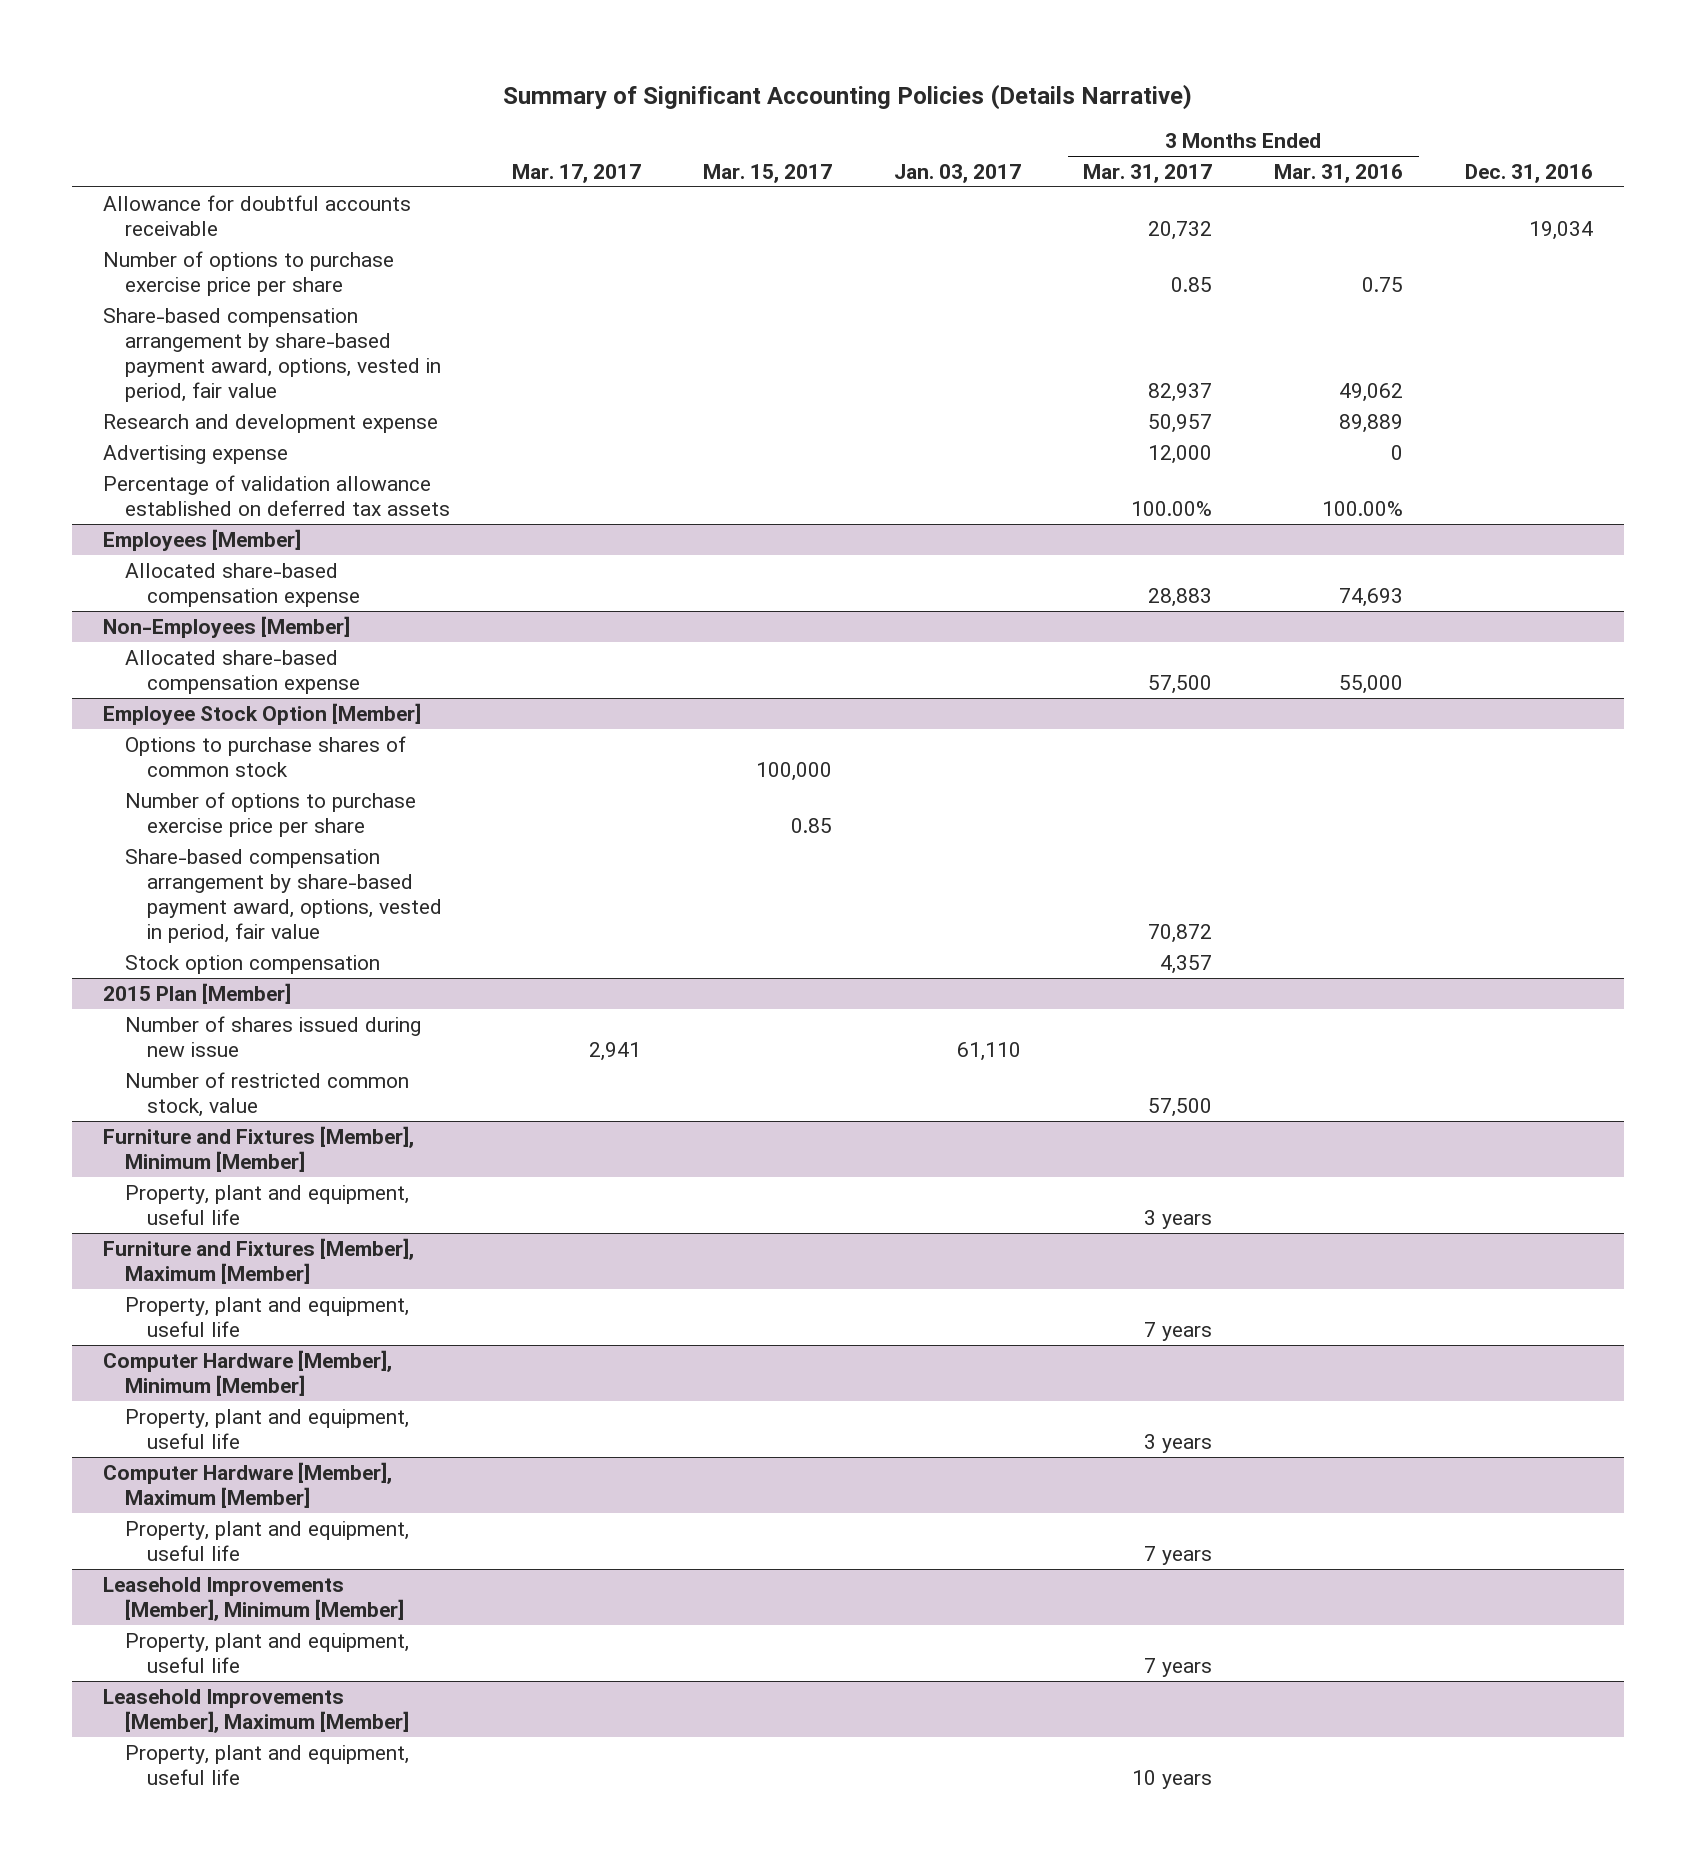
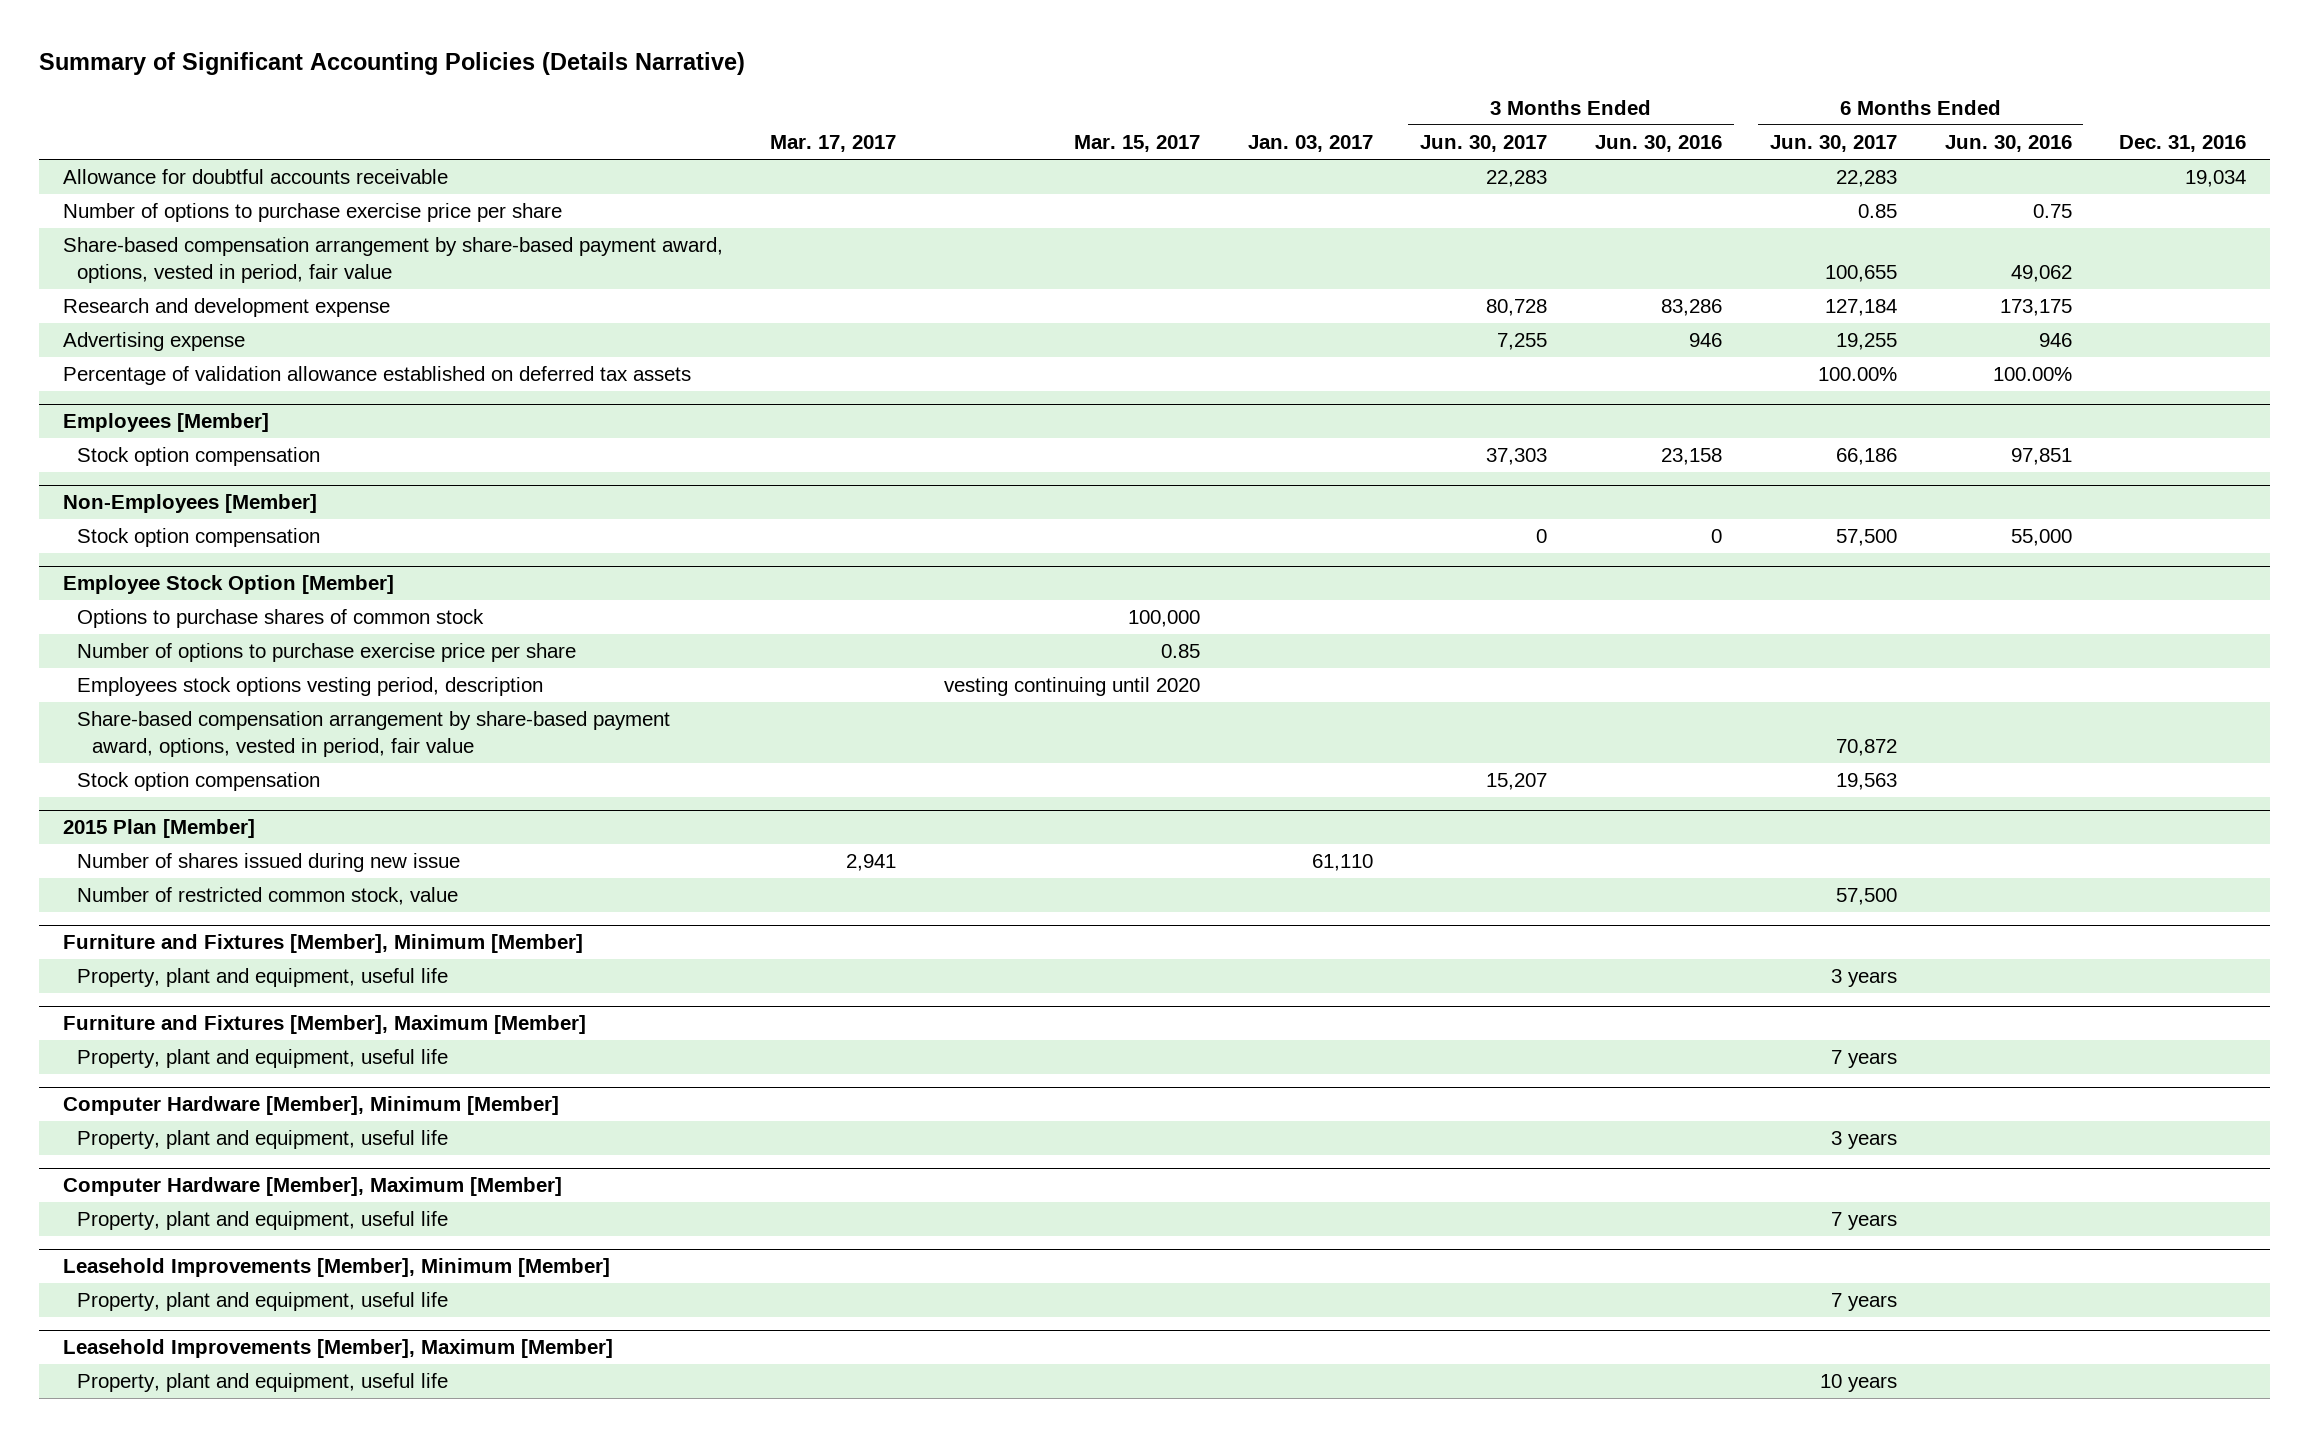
- | Mar. 17, 2017 | Mar. 15, 2017 | Jan. 03, 2017 | 3 Months Ended Mar. 31, 2017 | 3 Months Ended Mar. 31, 2016 | Dec. 31, 2016
+ | Mar. 17, 2017 | Mar. 15, 2017 | Jan. 03, 2017 | 3 Months Ended Jun. 30, 2017 | 3 Months Ended Jun. 30, 2016 | 6 Months Ended Jun. 30, 2017 | 6 Months Ended Jun. 30, 2016 | Dec. 31, 2016
@ Employees [Member]
- Allocated share-based compensation expense | | | | 28,883 | 74,693 |
+ Stock option compensation | | | | 37,303 | 23,158 | 66,186 | 97,851 |
@ Non-Employees [Member]
- Allocated share-based compensation expense | | | | 57,500 | 55,000 |
+ Stock option compensation | | | | 0 | 0 | 57,500 | 55,000 |
@ Employee Stock Option [Member]
+ Employees stock options vesting period, description | | vesting continuing until 2020 | | | | | |

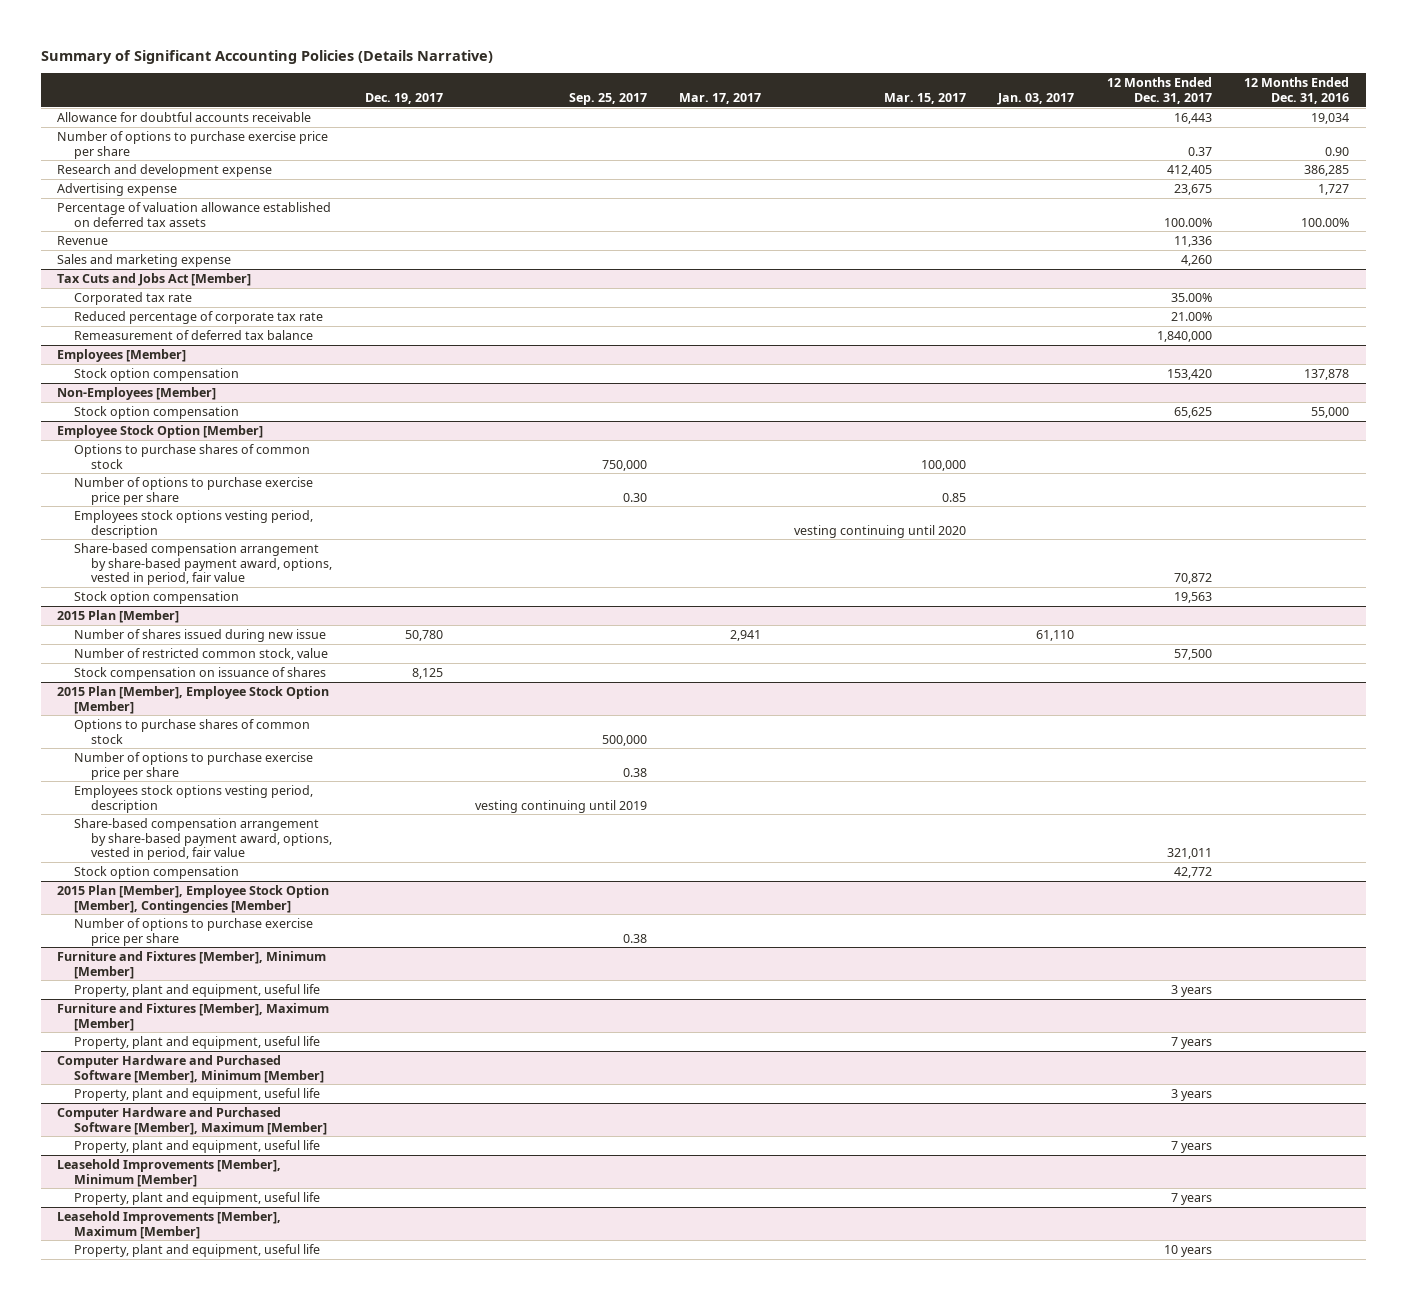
- | Mar. 17, 2017 | Mar. 15, 2017 | Jan. 03, 2017 | 3 Months Ended Jun. 30, 2017 | 3 Months Ended Jun. 30, 2016 | 6 Months Ended Jun. 30, 2017 | 6 Months Ended Jun. 30, 2016 | Dec. 31, 2016
+ | Dec. 19, 2017 | Sep. 25, 2017 | Mar. 17, 2017 | Mar. 15, 2017 | Jan. 03, 2017 | 12 Months Ended Dec. 31, 2017 | 12 Months Ended Dec. 31, 2016
- Share-based compensation arrangement by share-based payment award, options, vested in period, fair value | | | | | | 100,655 | 49,062 |
- Percentage of validation allowance established on deferred tax assets | | | | | | 100.00% | 100.00% |
+ Percentage of valuation allowance established on deferred tax assets | | | | | | 100.00% | 100.00%
+ Revenue | | | | | | 11,336 |
+ Sales and marketing expense | | | | | | 4,260 |
+ Tax Cuts and Jobs Act [Member]
+ Corporated tax rate | | | | | | 35.00% |
+ Reduced percentage of corporate tax rate | | | | | | 21.00% |
+ Remeasurement of deferred tax balance | | | | | | 1,840,000 |
@ 2015 Plan [Member]
+ Stock compensation on issuance of shares | 8,125 | | | | | |
+ 2015 Plan [Member], Employee Stock Option [Member]
+ Options to purchase shares of common stock | | 500,000 | | | | |
+ Number of options to purchase exercise price per share | | 0.38 | | | | |
+ Employees stock options vesting period, description | | vesting continuing until 2019 | | | | |
+ Share-based compensation arrangement by share-based payment award, options, vested in period, fair value | | | | | | 321,011 |
+ Stock option compensation | | | | | | 42,772 |
+ 2015 Plan [Member], Employee Stock Option [Member], Contingencies [Member]
+ Number of options to purchase exercise price per share | | 0.38 | | | | |
- Computer Hardware [Member], Minimum [Member]
+ Computer Hardware and Purchased Software [Member], Minimum [Member]
- Computer Hardware [Member], Maximum [Member]
+ Computer Hardware and Purchased Software [Member], Maximum [Member]

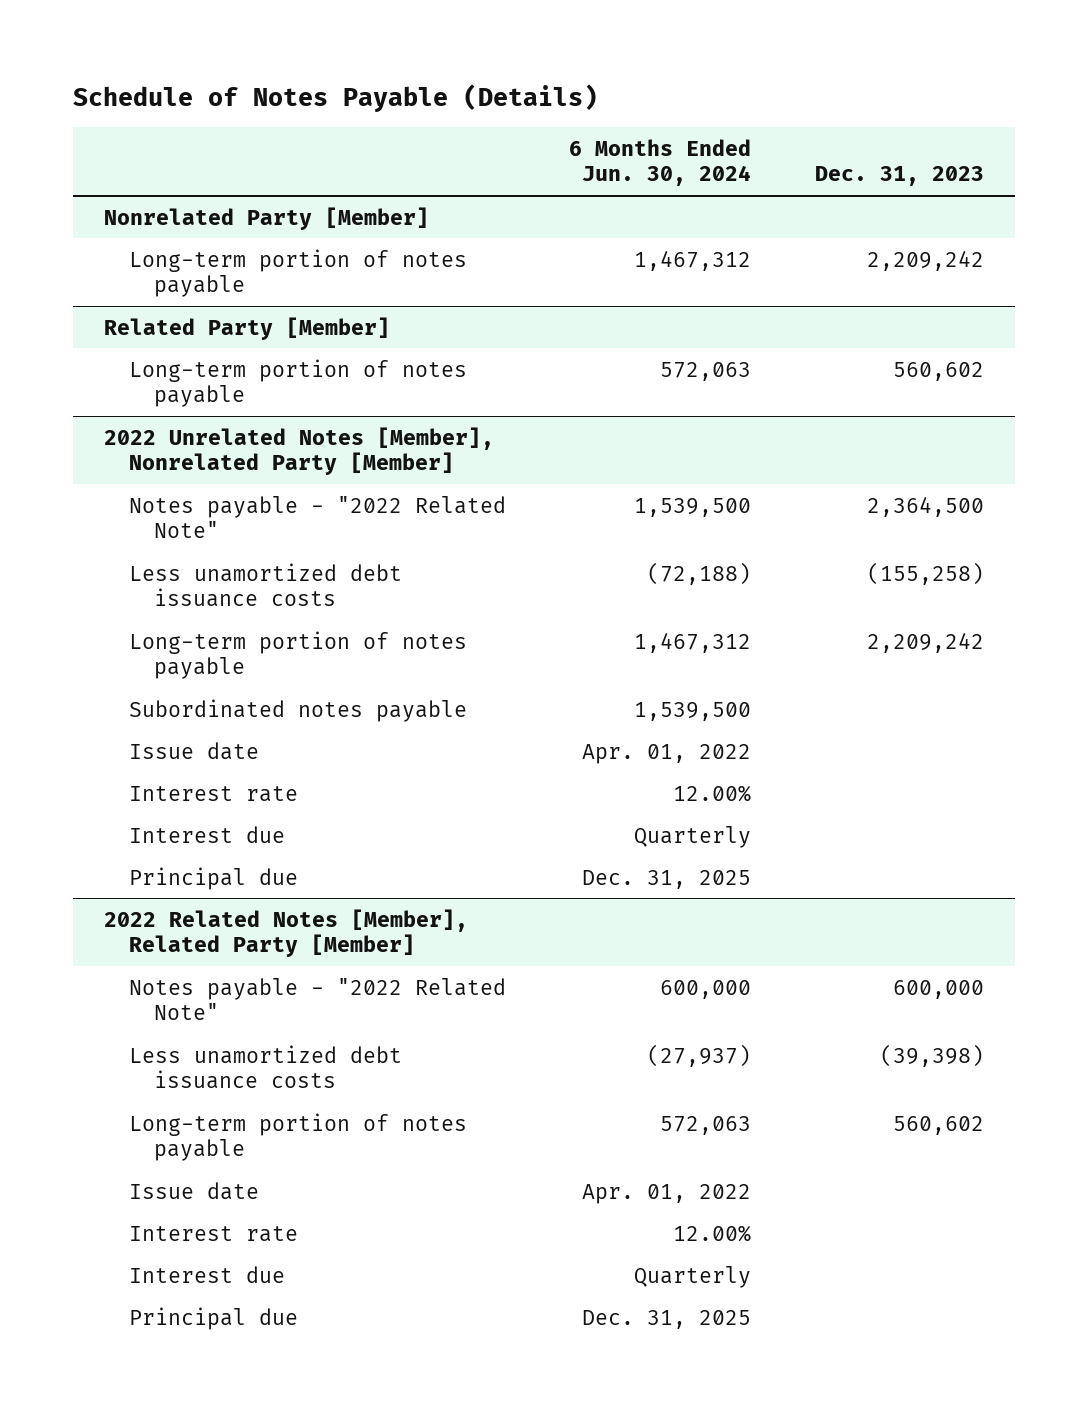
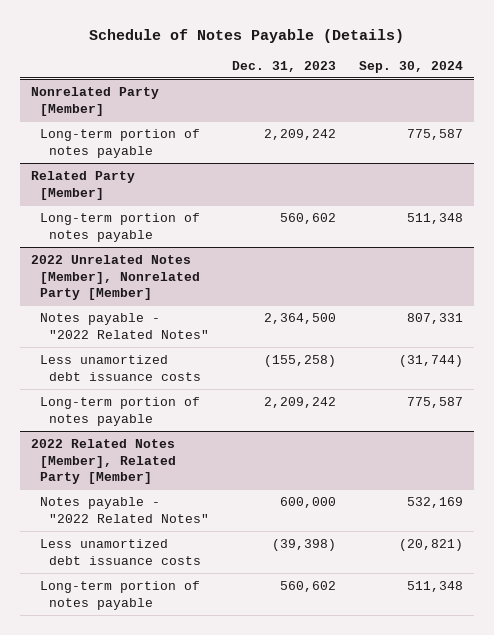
- | 6 Months Ended Jun. 30, 2024 | Dec. 31, 2023
+ | Dec. 31, 2023 | Sep. 30, 2024
@ 2022 Unrelated Notes [Member], Nonrelated Party [Member]
- Notes payable - "2022 Related Note" | 1,539,500 | 2,364,500
+ Notes payable - "2022 Related Notes" | 2,364,500 | 807,331
- Subordinated notes payable | 1,539,500 |
- Issue date | Apr. 01, 2022 |
- Interest rate | 12.00% |
- Interest due | Quarterly |
- Principal due | Dec. 31, 2025 |
@ 2022 Related Notes [Member], Related Party [Member]
- Notes payable - "2022 Related Note" | 600,000 | 600,000
+ Notes payable - "2022 Related Notes" | 600,000 | 532,169
- Issue date | Apr. 01, 2022 |
- Interest rate | 12.00% |
- Interest due | Quarterly |
- Principal due | Dec. 31, 2025 |

